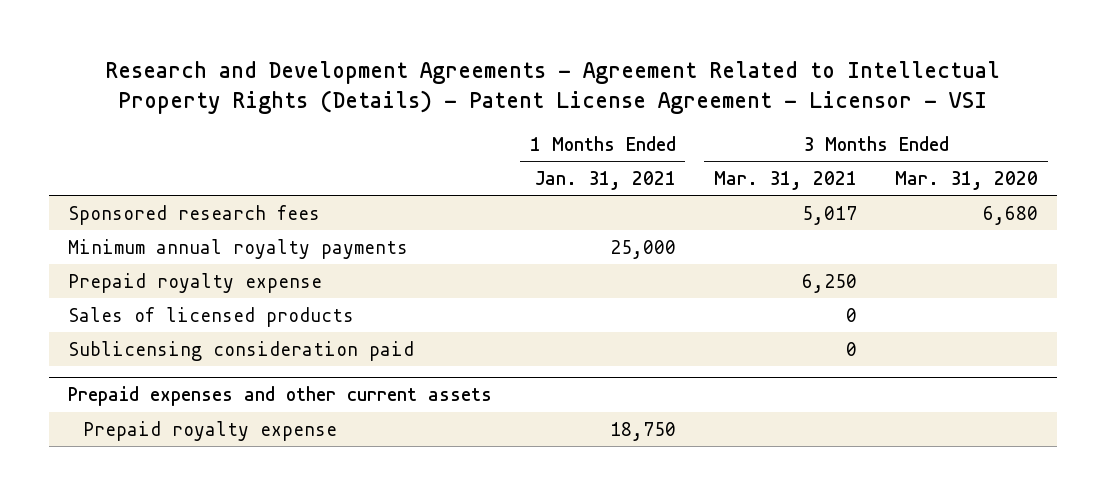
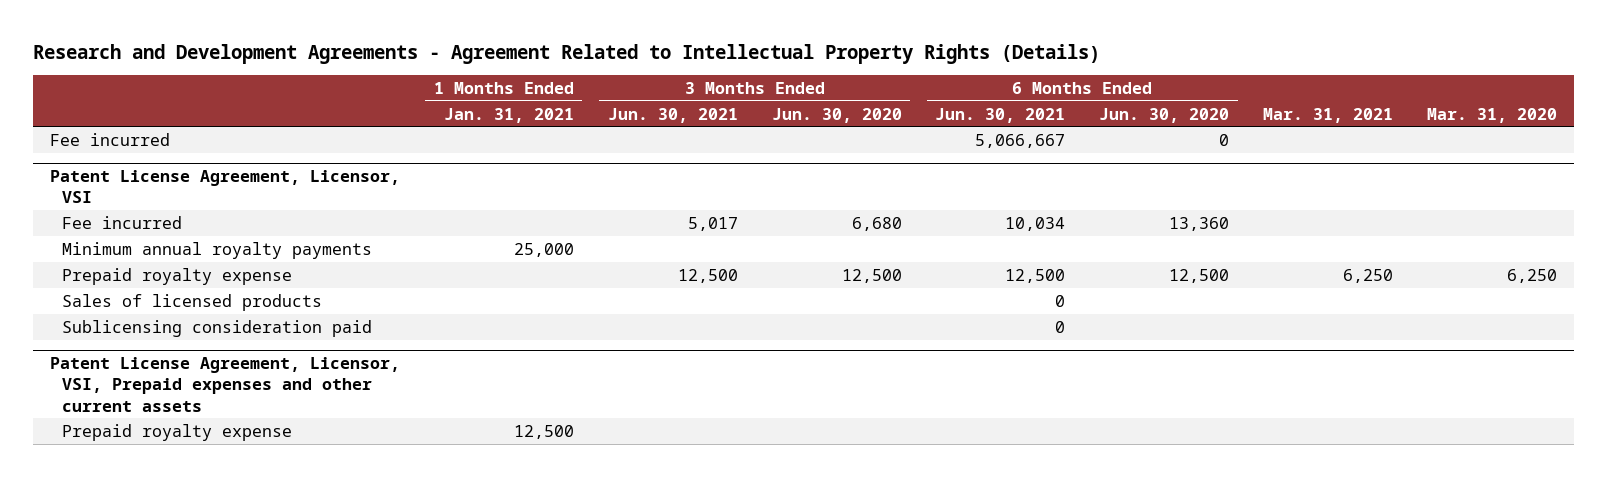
- Research and Development Agreements - Agreement Related to Intellectual Property Rights (Details) - Patent License Agreement - Licensor - VSI
+ Research and Development Agreements - Agreement Related to Intellectual Property Rights (Details)
- | 1 Months Ended Jan. 31, 2021 | 3 Months Ended Mar. 31, 2021 | 3 Months Ended Mar. 31, 2020
+ | 1 Months Ended Jan. 31, 2021 | 3 Months Ended Jun. 30, 2021 | 3 Months Ended Jun. 30, 2020 | 6 Months Ended Jun. 30, 2021 | 6 Months Ended Jun. 30, 2020 | Mar. 31, 2021 | Mar. 31, 2020
- Sponsored research fees | | 5,017 | 6,680
- Minimum annual royalty payments | 25,000 | |
- Prepaid royalty expense | | 6,250 |
- Sales of licensed products | | 0 |
- Sublicensing consideration paid | | 0 |
- Prepaid expenses and other current assets
- Prepaid royalty expense | 18,750 | |
+ Fee incurred | | | | 5,066,667 | 0 | |
+ Patent License Agreement, Licensor, VSI
+ Fee incurred | | 5,017 | 6,680 | 10,034 | 13,360 | |
+ Minimum annual royalty payments | 25,000 | | | | | |
+ Prepaid royalty expense | | 12,500 | 12,500 | 12,500 | 12,500 | 6,250 | 6,250
+ Sales of licensed products | | | | 0 | | |
+ Sublicensing consideration paid | | | | 0 | | |
+ Patent License Agreement, Licensor, VSI, Prepaid expenses and other current assets
+ Prepaid royalty expense | 12,500 | | | | | |

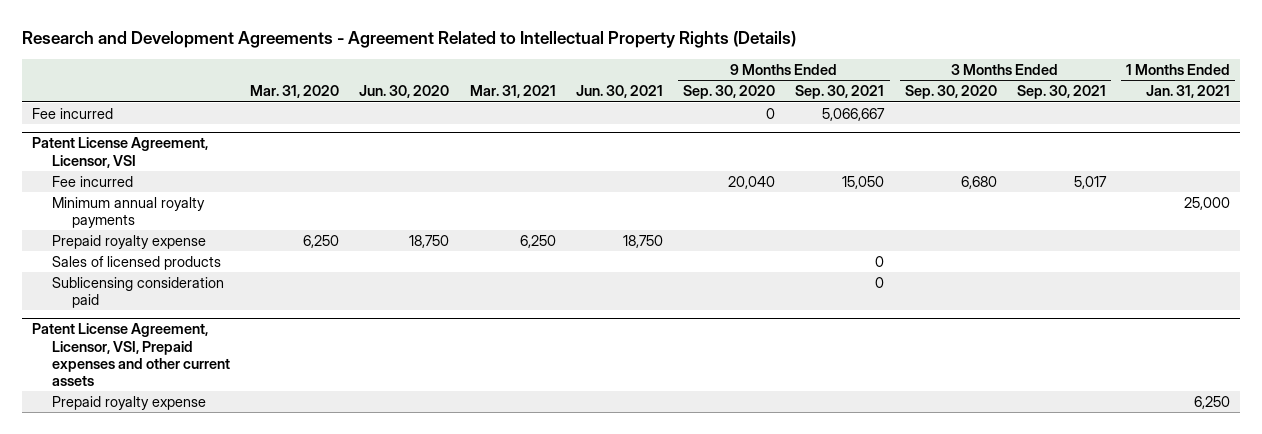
- | 1 Months Ended Jan. 31, 2021 | 3 Months Ended Jun. 30, 2021 | 3 Months Ended Jun. 30, 2020 | 6 Months Ended Jun. 30, 2021 | 6 Months Ended Jun. 30, 2020 | Mar. 31, 2021 | Mar. 31, 2020
+ | Mar. 31, 2020 | Jun. 30, 2020 | Mar. 31, 2021 | Jun. 30, 2021 | 9 Months Ended Sep. 30, 2020 | 9 Months Ended Sep. 30, 2021 | 3 Months Ended Sep. 30, 2020 | 3 Months Ended Sep. 30, 2021 | 1 Months Ended Jan. 31, 2021
@ Patent License Agreement, Licensor, VSI, Prepaid expenses and other current assets
- Prepaid royalty expense | 12,500 | | | | | |
+ Prepaid royalty expense | | | | | | | | | 6,250

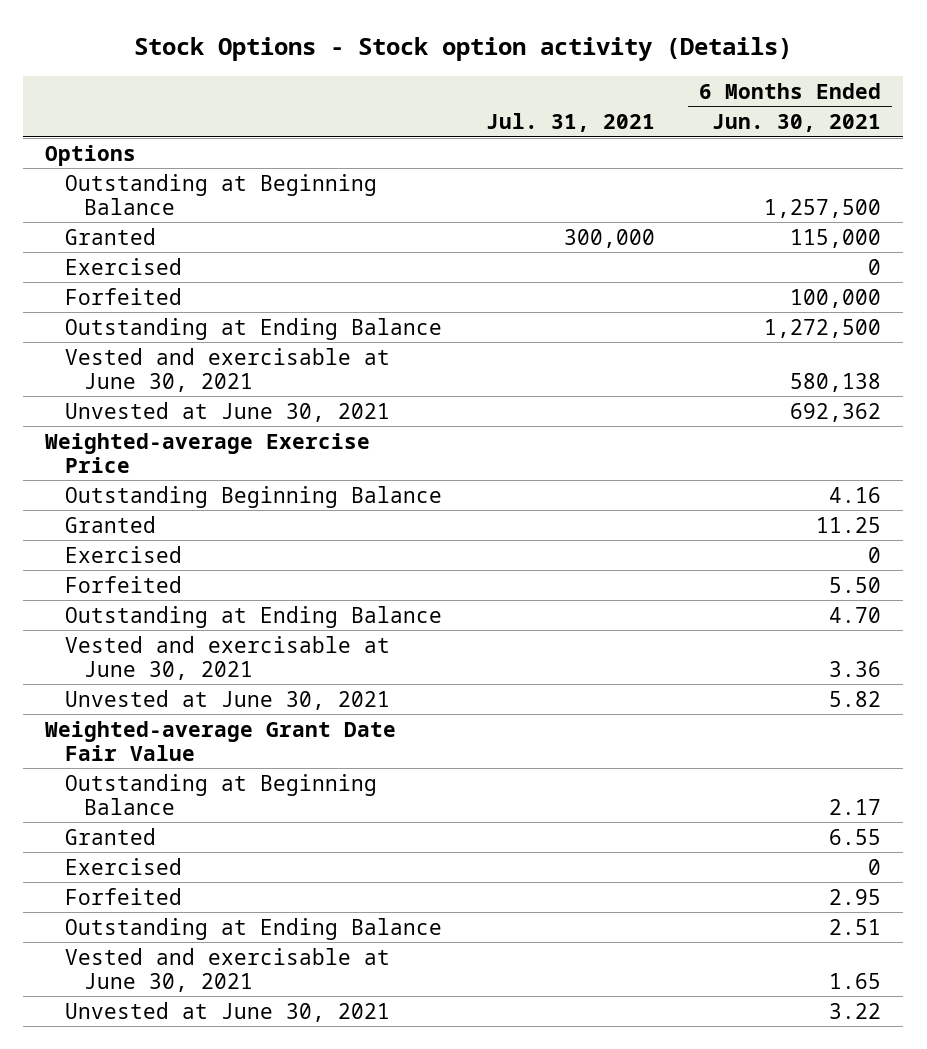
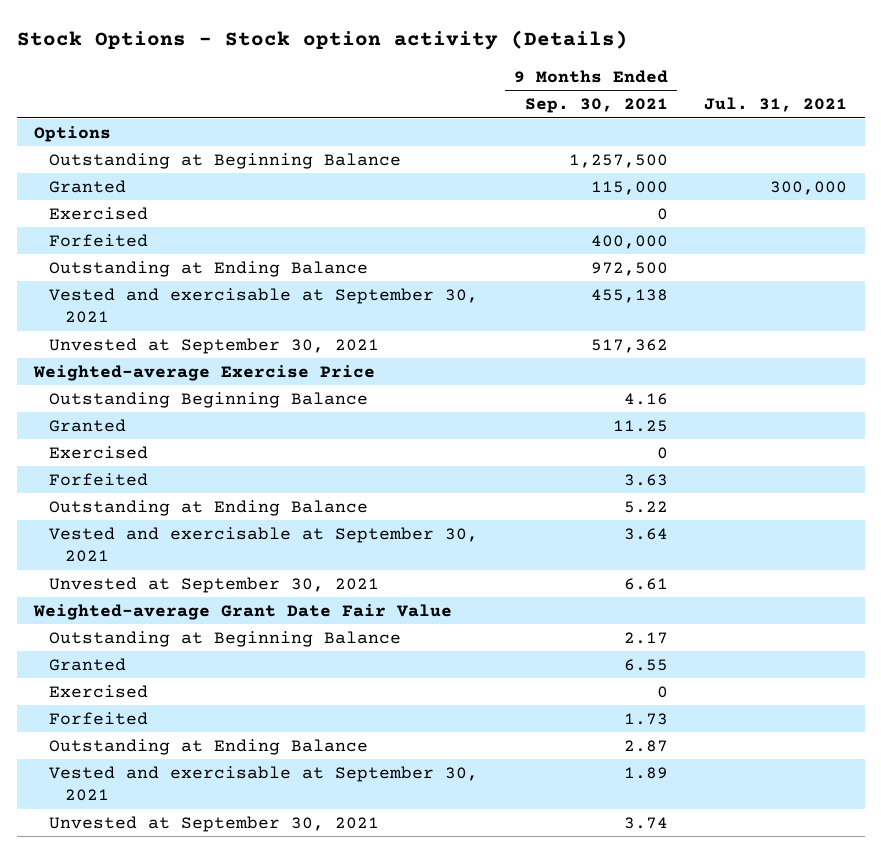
- | Jul. 31, 2021 | 6 Months Ended Jun. 30, 2021
+ | 9 Months Ended Sep. 30, 2021 | Jul. 31, 2021
- Vested and exercisable at June 30, 2021 | | 580,138
- Unvested at June 30, 2021 | | 692,362
+ Vested and exercisable at September 30, 2021 | 455,138 |
+ Unvested at September 30, 2021 | 517,362 |
- Vested and exercisable at June 30, 2021 | | 3.36
- Unvested at June 30, 2021 | | 5.82
+ Vested and exercisable at September 30, 2021 | 3.64 |
+ Unvested at September 30, 2021 | 6.61 |
- Vested and exercisable at June 30, 2021 | | 1.65
- Unvested at June 30, 2021 | | 3.22
+ Vested and exercisable at September 30, 2021 | 1.89 |
+ Unvested at September 30, 2021 | 3.74 |

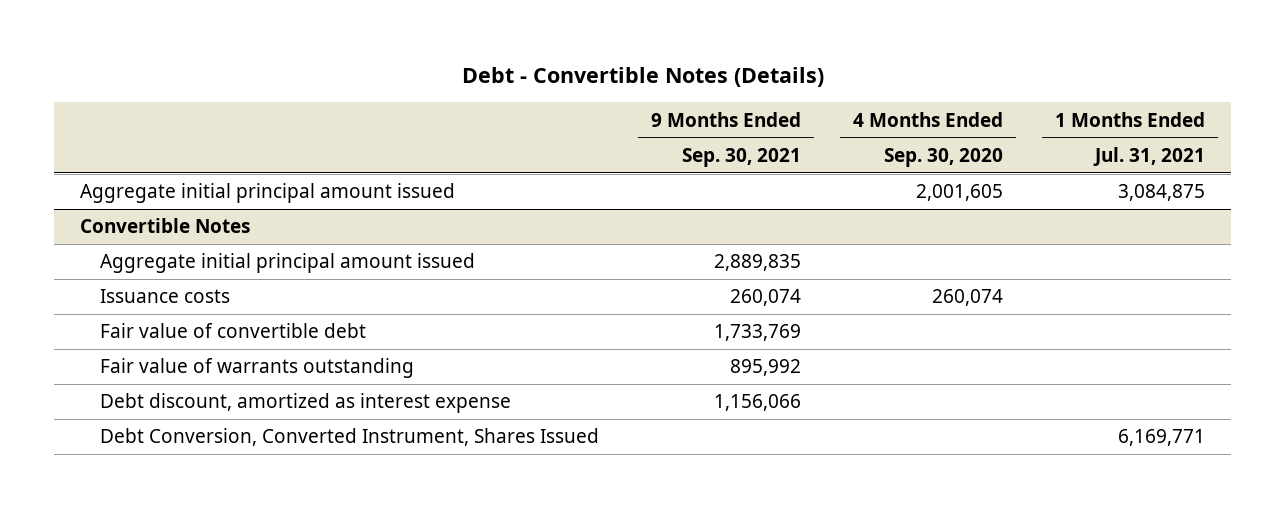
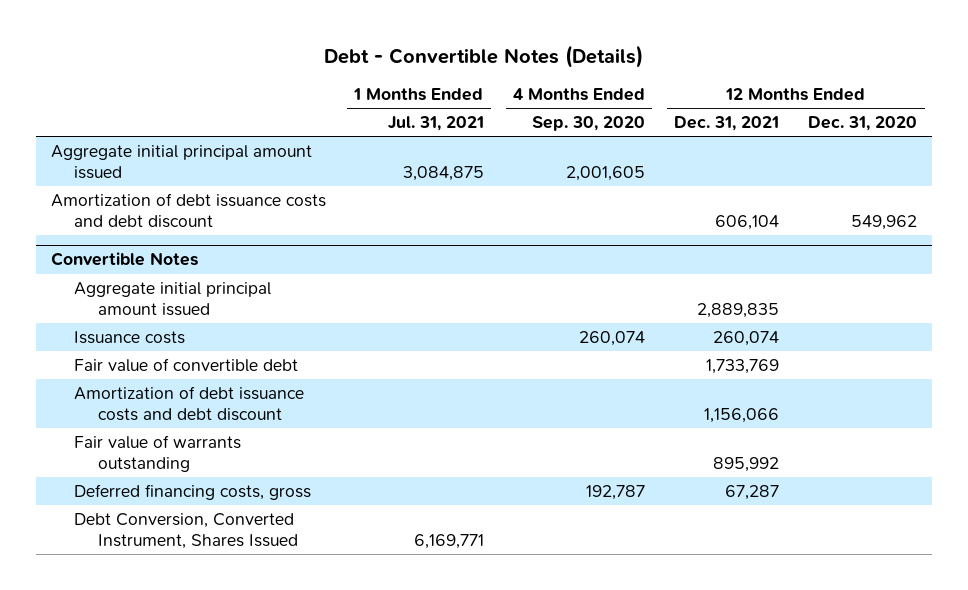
- | 9 Months Ended Sep. 30, 2021 | 4 Months Ended Sep. 30, 2020 | 1 Months Ended Jul. 31, 2021
+ | 1 Months Ended Jul. 31, 2021 | 4 Months Ended Sep. 30, 2020 | 12 Months Ended Dec. 31, 2021 | 12 Months Ended Dec. 31, 2020
+ Amortization of debt issuance costs and debt discount | | | 606,104 | 549,962
@ Convertible Notes
+ Amortization of debt issuance costs and debt discount | | | 1,156,066 |
- Debt discount, amortized as interest expense | 1,156,066 | |
+ Deferred financing costs, gross | | 192,787 | 67,287 |

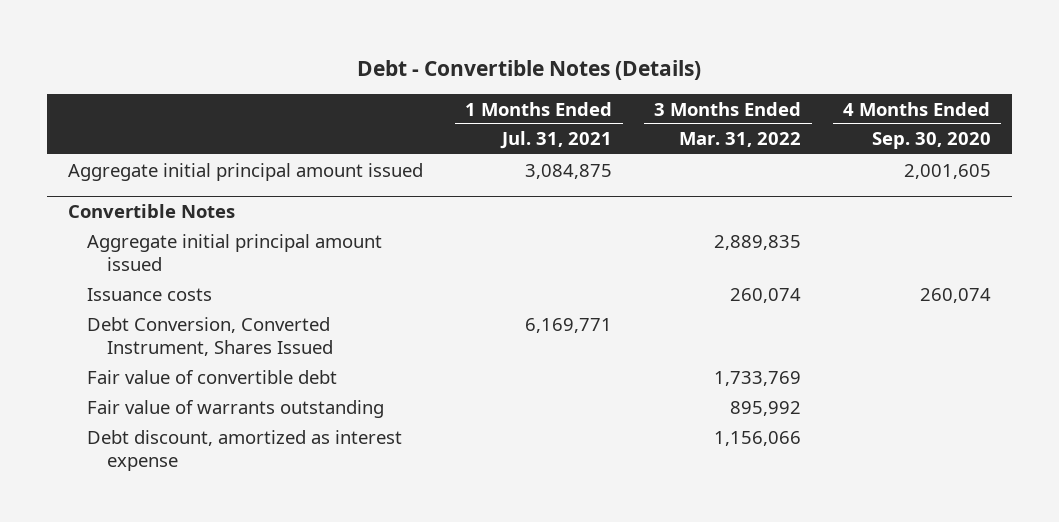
- | 1 Months Ended Jul. 31, 2021 | 4 Months Ended Sep. 30, 2020 | 12 Months Ended Dec. 31, 2021 | 12 Months Ended Dec. 31, 2020
+ | 1 Months Ended Jul. 31, 2021 | 3 Months Ended Mar. 31, 2022 | 4 Months Ended Sep. 30, 2020
- Amortization of debt issuance costs and debt discount | | | 606,104 | 549,962
@ Convertible Notes
moved up: Debt Conversion, Converted Instrument, Shares Issued | 6,169,771 | |
- Amortization of debt issuance costs and debt discount | | | 1,156,066 |
- Deferred financing costs, gross | | 192,787 | 67,287 |
+ Debt discount, amortized as interest expense | | 1,156,066 |

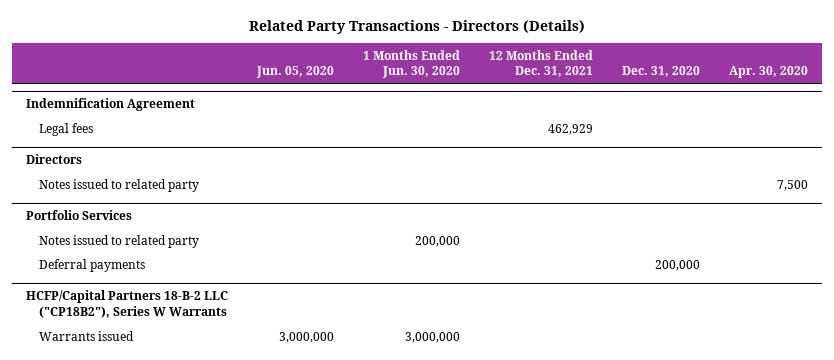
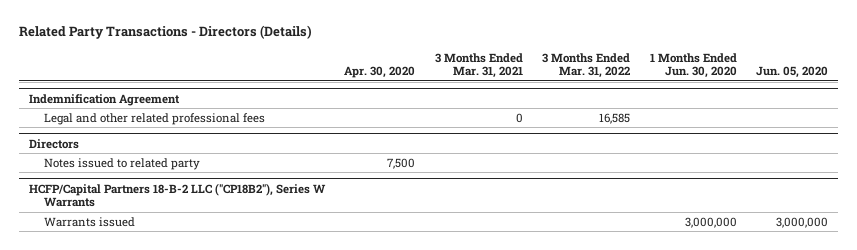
- | Jun. 05, 2020 | 1 Months Ended Jun. 30, 2020 | 12 Months Ended Dec. 31, 2021 | Dec. 31, 2020 | Apr. 30, 2020
+ | Apr. 30, 2020 | 3 Months Ended Mar. 31, 2021 | 3 Months Ended Mar. 31, 2022 | 1 Months Ended Jun. 30, 2020 | Jun. 05, 2020
@ Indemnification Agreement
- Legal fees | | | 462,929 | |
+ Legal and other related professional fees | | 0 | 16,585 | |
- Portfolio Services
- Notes issued to related party | | 200,000 | | |
- Deferral payments | | | | 200,000 |

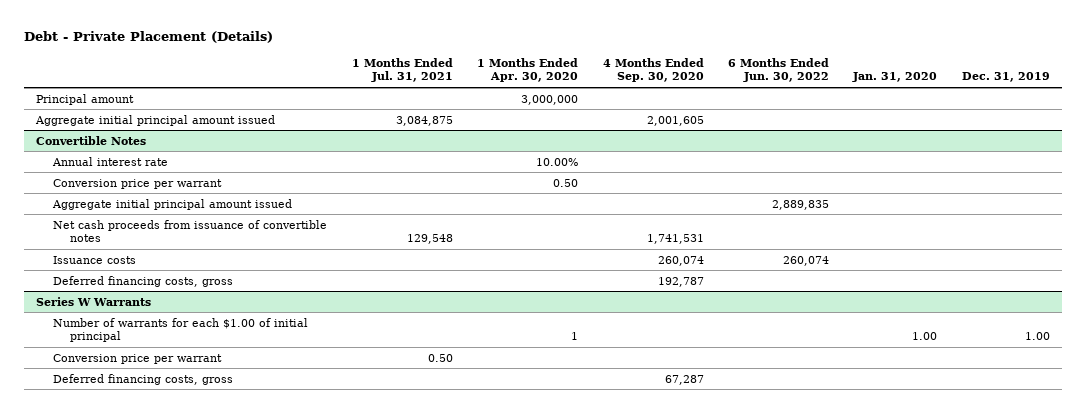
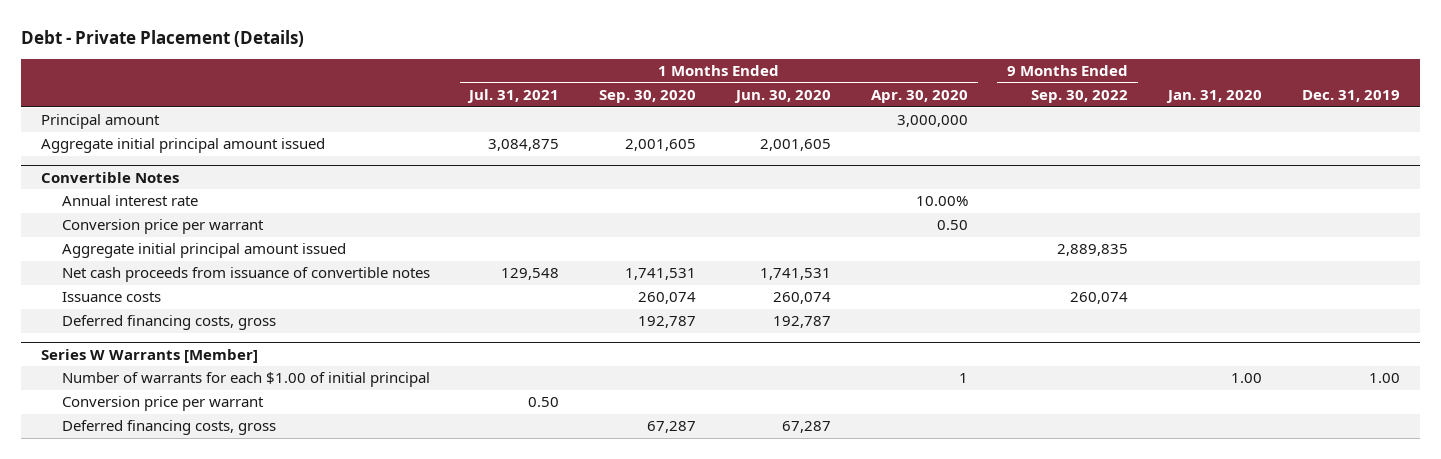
- | 1 Months Ended Jul. 31, 2021 | 1 Months Ended Apr. 30, 2020 | 4 Months Ended Sep. 30, 2020 | 6 Months Ended Jun. 30, 2022 | Jan. 31, 2020 | Dec. 31, 2019
+ | 1 Months Ended Jul. 31, 2021 | 1 Months Ended Sep. 30, 2020 | 1 Months Ended Jun. 30, 2020 | 1 Months Ended Apr. 30, 2020 | 9 Months Ended Sep. 30, 2022 | Jan. 31, 2020 | Dec. 31, 2019
- Series W Warrants
+ Series W Warrants [Member]

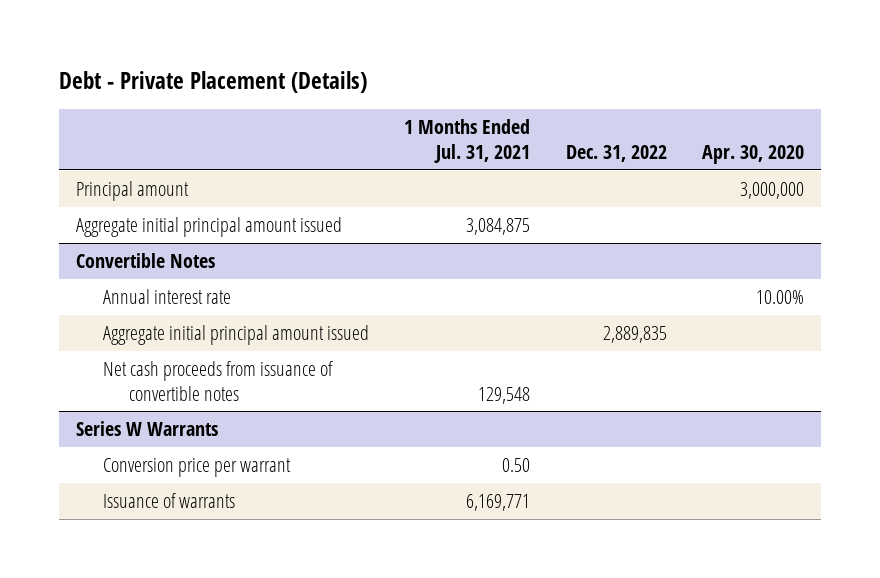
- | 1 Months Ended Jul. 31, 2021 | 1 Months Ended Sep. 30, 2020 | 1 Months Ended Jun. 30, 2020 | 1 Months Ended Apr. 30, 2020 | 9 Months Ended Sep. 30, 2022 | Jan. 31, 2020 | Dec. 31, 2019
+ | 1 Months Ended Jul. 31, 2021 | Dec. 31, 2022 | Apr. 30, 2020
@ Convertible Notes
- Conversion price per warrant | | | | 0.50 | | |
- Issuance costs | | 260,074 | 260,074 | | 260,074 | |
- Deferred financing costs, gross | | 192,787 | 192,787 | | | |
- Series W Warrants [Member]
- Number of warrants for each $1.00 of initial principal | | | | 1 | | 1.00 | 1.00
+ Series W Warrants
- Deferred financing costs, gross | | 67,287 | 67,287 | | | |
+ Issuance of warrants | 6,169,771 | |

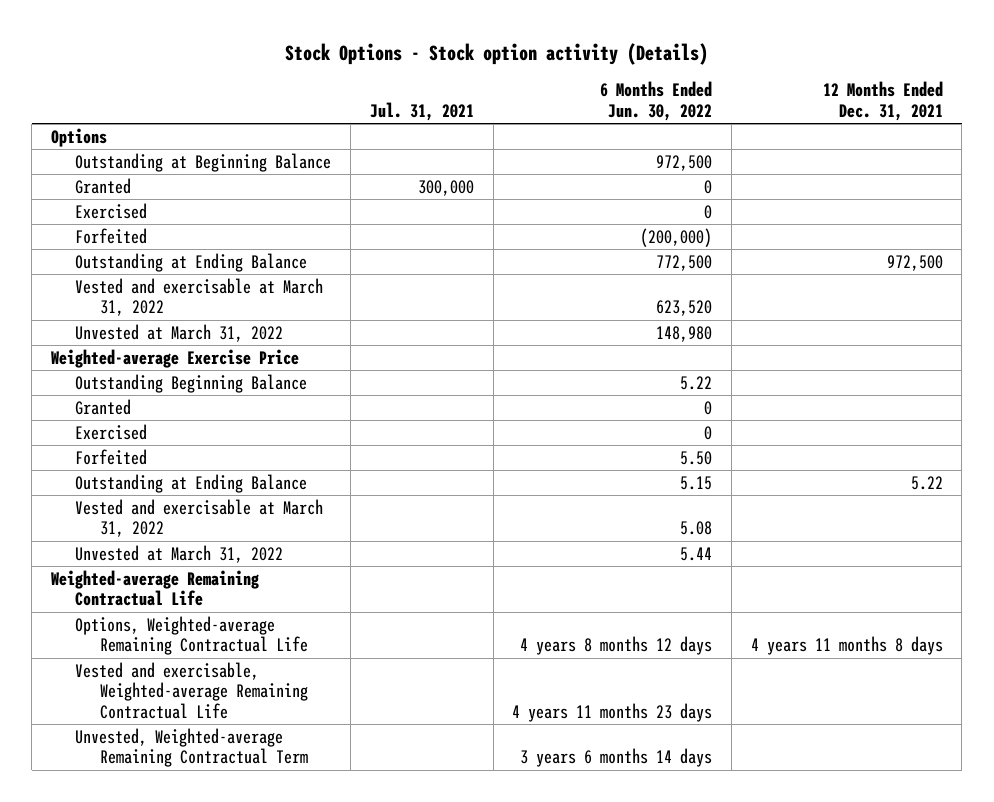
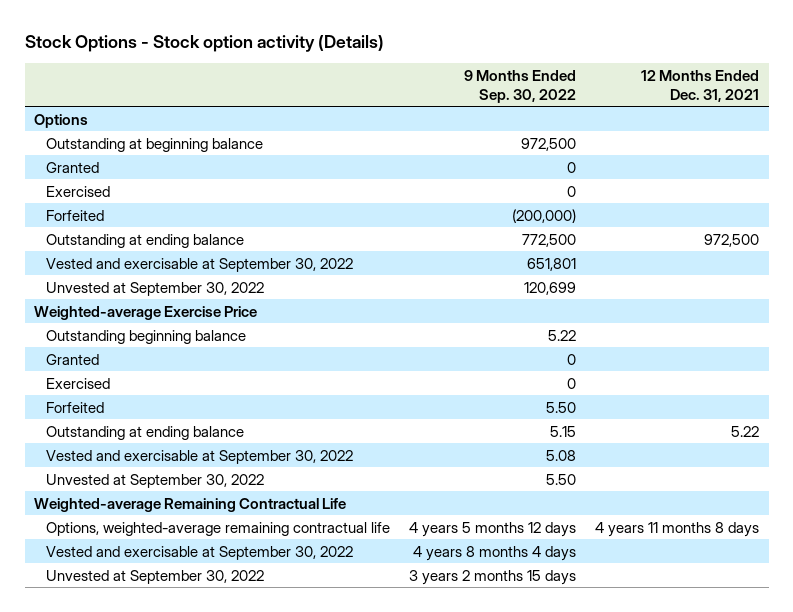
- | Jul. 31, 2021 | 6 Months Ended Jun. 30, 2022 | 12 Months Ended Dec. 31, 2021
+ | 9 Months Ended Sep. 30, 2022 | 12 Months Ended Dec. 31, 2021
- Outstanding at Beginning Balance | | 972,500 |
+ Outstanding at beginning balance | 972,500 |
- Outstanding at Ending Balance | | 772,500 | 972,500
- Vested and exercisable at March 31, 2022 | | 623,520 |
- Unvested at March 31, 2022 | | 148,980 |
+ Outstanding at ending balance | 772,500 | 972,500
+ Vested and exercisable at September 30, 2022 | 651,801 |
+ Unvested at September 30, 2022 | 120,699 |
- Outstanding Beginning Balance | | 5.22 |
+ Outstanding beginning balance | 5.22 |
- Outstanding at Ending Balance | | 5.15 | 5.22
- Vested and exercisable at March 31, 2022 | | 5.08 |
- Unvested at March 31, 2022 | | 5.44 |
+ Outstanding at ending balance | 5.15 | 5.22
+ Vested and exercisable at September 30, 2022 | 5.08 |
+ Unvested at September 30, 2022 | 5.50 |
- Options, Weighted-average Remaining Contractual Life | | 4 years 8 months 12 days | 4 years 11 months 8 days
- Vested and exercisable, Weighted-average Remaining Contractual Life | | 4 years 11 months 23 days |
- Unvested, Weighted-average Remaining Contractual Term | | 3 years 6 months 14 days |
+ Options, weighted-average remaining contractual life | 4 years 5 months 12 days | 4 years 11 months 8 days
+ Vested and exercisable at September 30, 2022 | 4 years 8 months 4 days |
+ Unvested at September 30, 2022 | 3 years 2 months 15 days |

